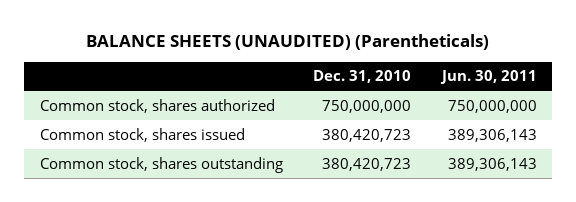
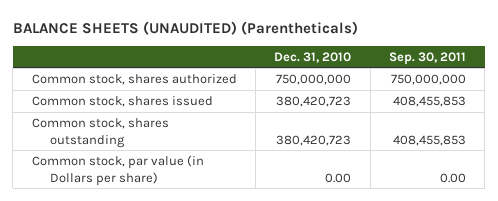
- | Dec. 31, 2010 | Jun. 30, 2011
+ | Dec. 31, 2010 | Sep. 30, 2011
+ Common stock, par value (in Dollars per share) | 0.00 | 0.00

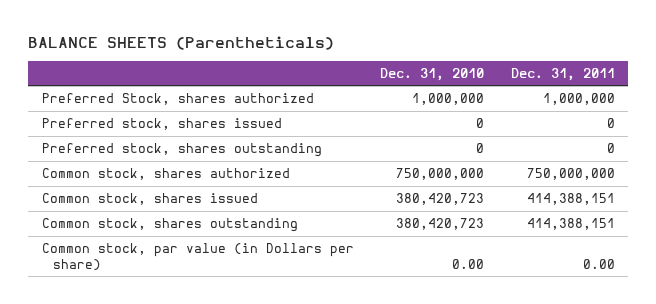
- BALANCE SHEETS (UNAUDITED) (Parentheticals)
+ BALANCE SHEETS (Parentheticals)
- | Dec. 31, 2010 | Sep. 30, 2011
+ | Dec. 31, 2010 | Dec. 31, 2011
+ Preferred Stock, shares authorized | 1,000,000 | 1,000,000
+ Preferred stock, shares issued | 0 | 0
+ Preferred stock, shares outstanding | 0 | 0

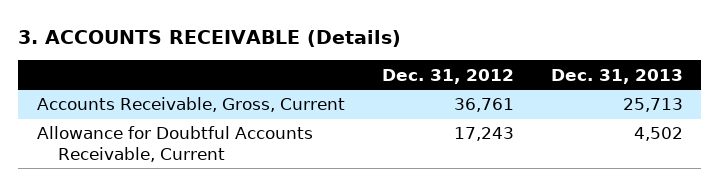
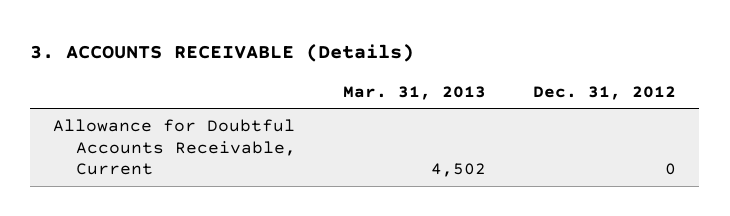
- | Dec. 31, 2012 | Dec. 31, 2013
+ | Mar. 31, 2013 | Dec. 31, 2012
- Accounts Receivable, Gross, Current | 36,761 | 25,713
- Allowance for Doubtful Accounts Receivable, Current | 17,243 | 4,502
+ Allowance for Doubtful Accounts Receivable, Current | 4,502 | 0

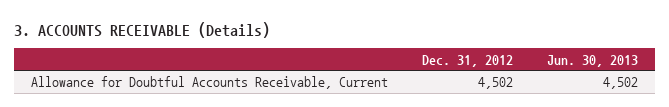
- | Mar. 31, 2013 | Dec. 31, 2012
+ | Dec. 31, 2012 | Jun. 30, 2013
- Allowance for Doubtful Accounts Receivable, Current | 4,502 | 0
+ Allowance for Doubtful Accounts Receivable, Current | 4,502 | 4,502

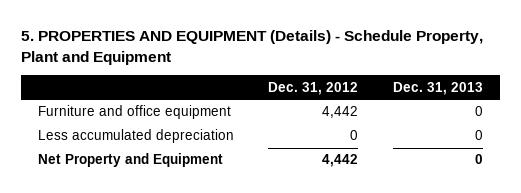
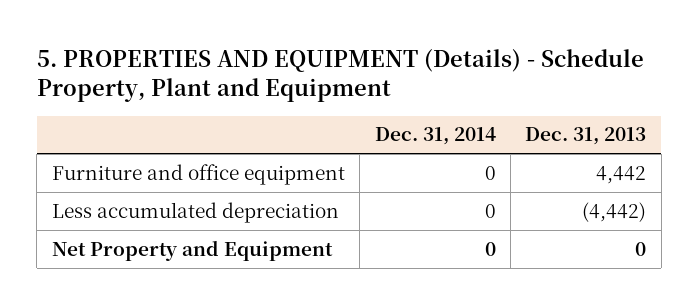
- | Dec. 31, 2012 | Dec. 31, 2013
+ | Dec. 31, 2014 | Dec. 31, 2013
- Furniture and office equipment | 4,442 | 0
- Less accumulated depreciation | 0 | 0
+ Furniture and office equipment | 0 | 4,442
+ Less accumulated depreciation | 0 | (4,442)

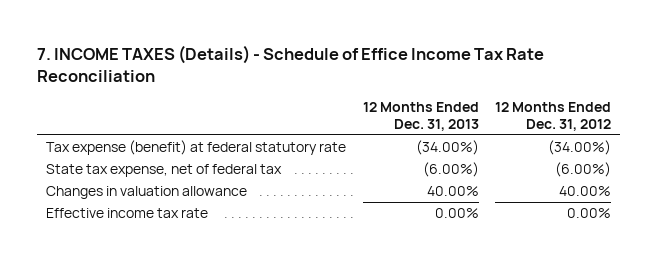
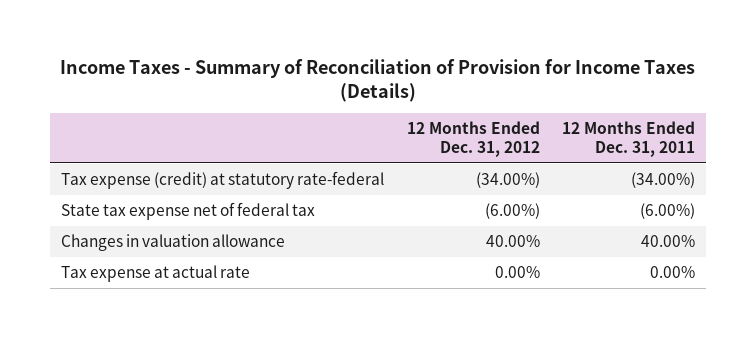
- 7. INCOME TAXES (Details) - Schedule of Effice Income Tax Rate Reconciliation
+ Income Taxes - Summary of Reconciliation of Provision for Income Taxes (Details)
- | 12 Months Ended Dec. 31, 2013 | 12 Months Ended Dec. 31, 2012
+ | 12 Months Ended Dec. 31, 2012 | 12 Months Ended Dec. 31, 2011
- Tax expense (benefit) at federal statutory rate | (34.00%) | (34.00%)
- State tax expense, net of federal tax | (6.00%) | (6.00%)
+ Tax expense (credit) at statutory rate-federal | (34.00%) | (34.00%)
+ State tax expense net of federal tax | (6.00%) | (6.00%)
- Effective income tax rate | 0.00% | 0.00%
+ Tax expense at actual rate | 0.00% | 0.00%

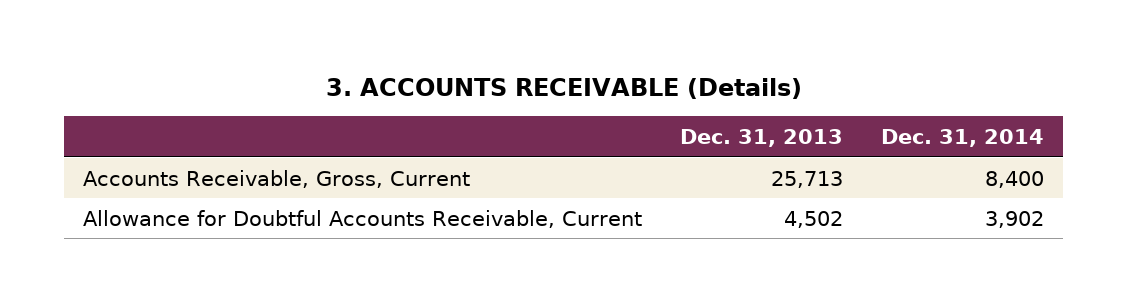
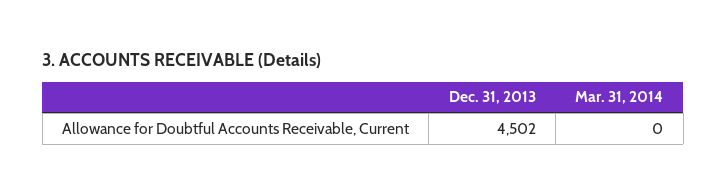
- | Dec. 31, 2013 | Dec. 31, 2014
+ | Dec. 31, 2013 | Mar. 31, 2014
- Accounts Receivable, Gross, Current | 25,713 | 8,400

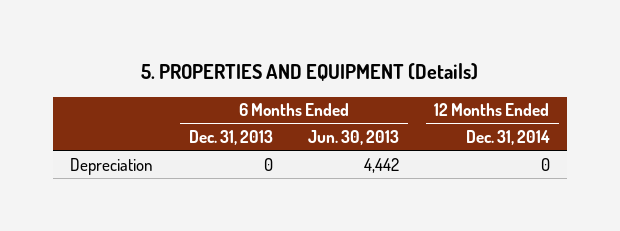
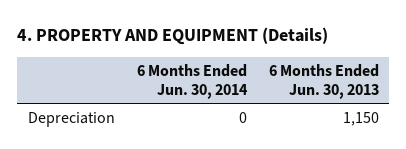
- 5. PROPERTIES AND EQUIPMENT (Details)
+ 4. PROPERTY AND EQUIPMENT (Details)
- | 6 Months Ended Dec. 31, 2013 | 6 Months Ended Jun. 30, 2013 | 12 Months Ended Dec. 31, 2014
+ | 6 Months Ended Jun. 30, 2014 | 6 Months Ended Jun. 30, 2013
- Depreciation | 0 | 4,442 | 0
+ Depreciation | 0 | 1,150

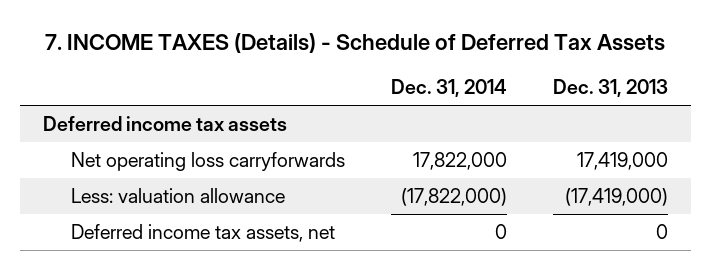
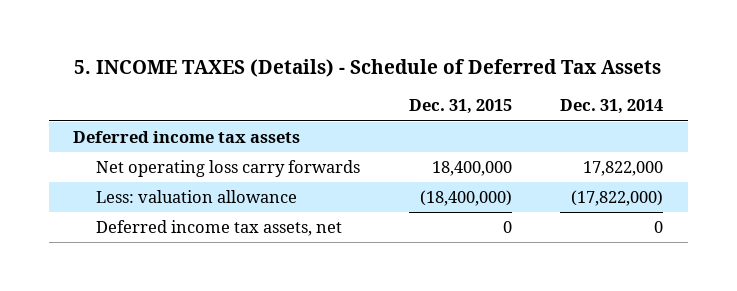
- 7. INCOME TAXES (Details) - Schedule of Deferred Tax Assets
+ 5. INCOME TAXES (Details) - Schedule of Deferred Tax Assets
- | Dec. 31, 2014 | Dec. 31, 2013
+ | Dec. 31, 2015 | Dec. 31, 2014
- Net operating loss carryforwards | 17,822,000 | 17,419,000
+ Net operating loss carry forwards | 18,400,000 | 17,822,000

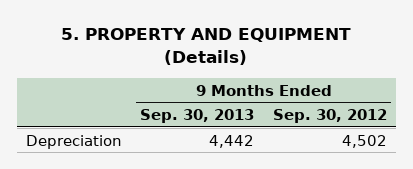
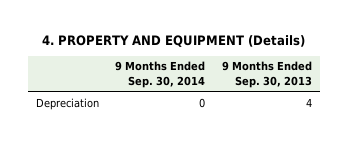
- 5. PROPERTY AND EQUIPMENT (Details)
+ 4. PROPERTY AND EQUIPMENT (Details)
- | 9 Months Ended Sep. 30, 2013 | 9 Months Ended Sep. 30, 2012
+ | 9 Months Ended Sep. 30, 2014 | 9 Months Ended Sep. 30, 2013
- Depreciation | 4,442 | 4,502
+ Depreciation | 0 | 4

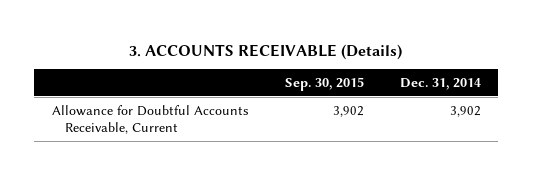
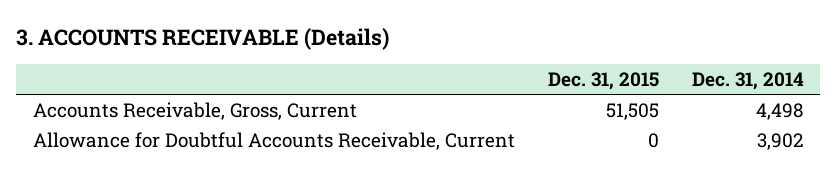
- | Sep. 30, 2015 | Dec. 31, 2014
+ | Dec. 31, 2015 | Dec. 31, 2014
+ Accounts Receivable, Gross, Current | 51,505 | 4,498

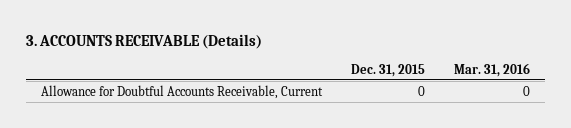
- | Dec. 31, 2015 | Dec. 31, 2014
+ | Dec. 31, 2015 | Mar. 31, 2016
- Accounts Receivable, Gross, Current | 51,505 | 4,498

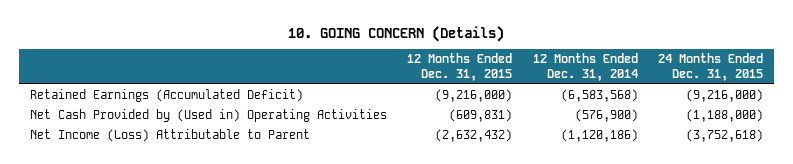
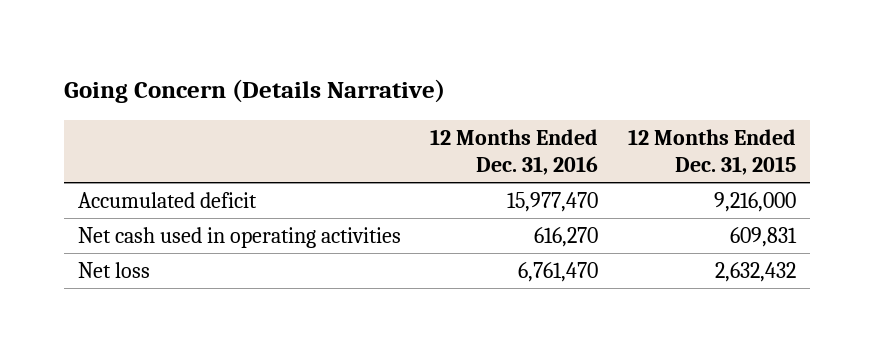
- 10. GOING CONCERN (Details)
+ Going Concern (Details Narrative)
- | 12 Months Ended Dec. 31, 2015 | 12 Months Ended Dec. 31, 2014 | 24 Months Ended Dec. 31, 2015
+ | 12 Months Ended Dec. 31, 2016 | 12 Months Ended Dec. 31, 2015
- Retained Earnings (Accumulated Deficit) | (9,216,000) | (6,583,568) | (9,216,000)
- Net Cash Provided by (Used in) Operating Activities | (609,831) | (576,900) | (1,188,000)
- Net Income (Loss) Attributable to Parent | (2,632,432) | (1,120,186) | (3,752,618)
+ Accumulated deficit | 15,977,470 | 9,216,000
+ Net cash used in operating activities | 616,270 | 609,831
+ Net loss | 6,761,470 | 2,632,432

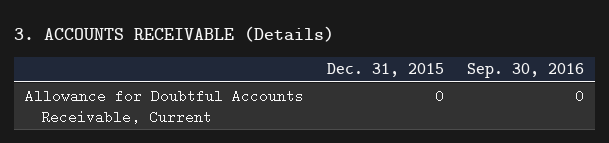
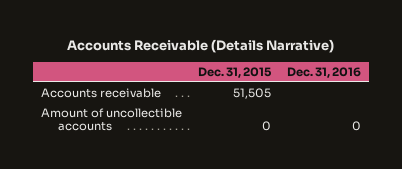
- 3. ACCOUNTS RECEIVABLE (Details)
+ Accounts Receivable (Details Narrative)
- | Dec. 31, 2015 | Sep. 30, 2016
+ | Dec. 31, 2015 | Dec. 31, 2016
- Allowance for Doubtful Accounts Receivable, Current | 0 | 0
+ Accounts receivable | 51,505 |
+ Amount of uncollectible accounts | 0 | 0

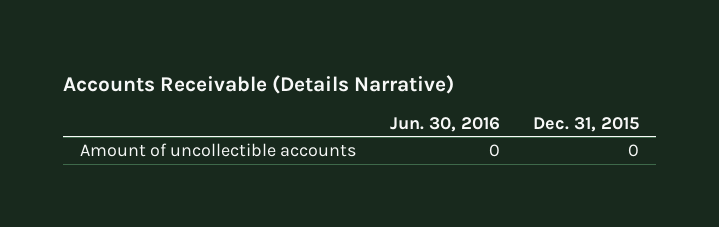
- | Dec. 31, 2015 | Dec. 31, 2016
+ | Jun. 30, 2016 | Dec. 31, 2015
- Accounts receivable | 51,505 |

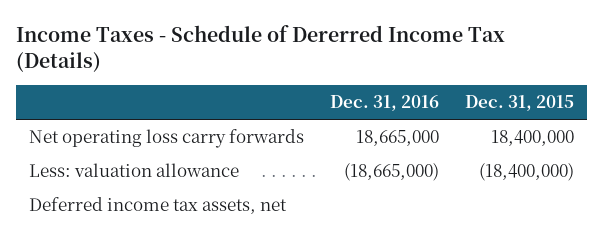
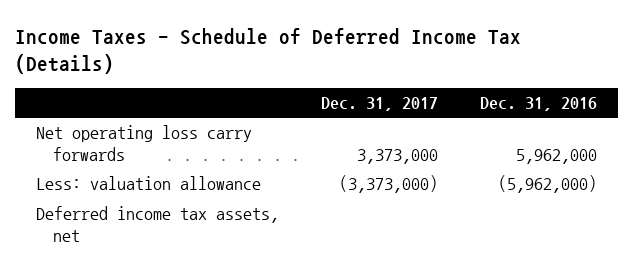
- Income Taxes - Schedule of Dererred Income Tax (Details)
+ Income Taxes - Schedule of Deferred Income Tax (Details)
- | Dec. 31, 2016 | Dec. 31, 2015
+ | Dec. 31, 2017 | Dec. 31, 2016
- Net operating loss carry forwards | 18,665,000 | 18,400,000
- Less: valuation allowance | (18,665,000) | (18,400,000)
+ Net operating loss carry forwards | 3,373,000 | 5,962,000
+ Less: valuation allowance | (3,373,000) | (5,962,000)

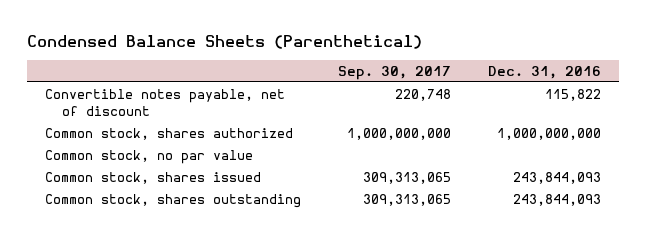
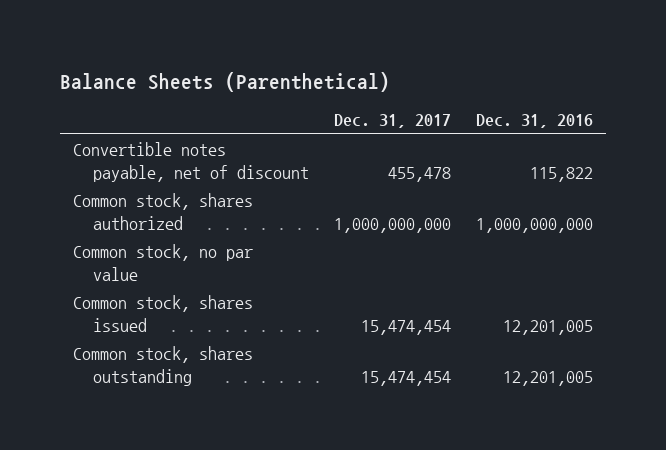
- Condensed Balance Sheets (Parenthetical)
+ Balance Sheets (Parenthetical)
- | Sep. 30, 2017 | Dec. 31, 2016
+ | Dec. 31, 2017 | Dec. 31, 2016
- Common stock, shares issued | 309,313,065 | 243,844,093
- Common stock, shares outstanding | 309,313,065 | 243,844,093
+ Common stock, shares issued | 15,474,454 | 12,201,005
+ Common stock, shares outstanding | 15,474,454 | 12,201,005

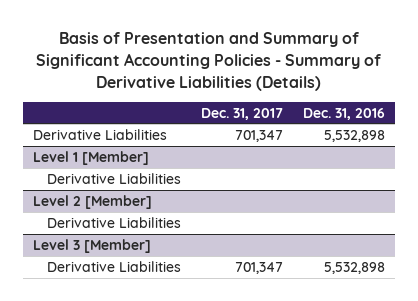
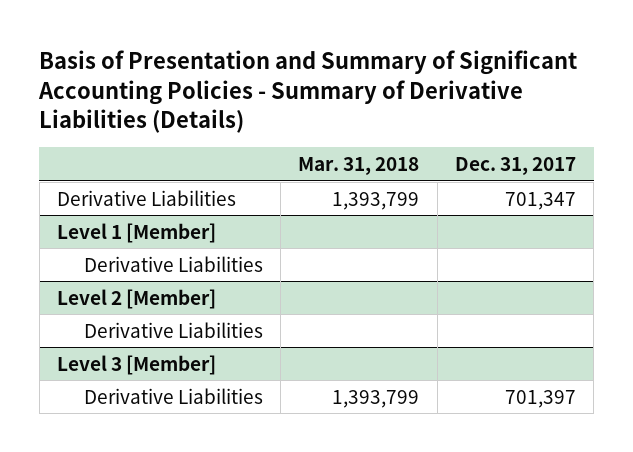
- | Dec. 31, 2017 | Dec. 31, 2016
+ | Mar. 31, 2018 | Dec. 31, 2017
@ Level 3 [Member]
- Derivative Liabilities | 701,347 | 5,532,898
+ Derivative Liabilities | 1,393,799 | 701,397

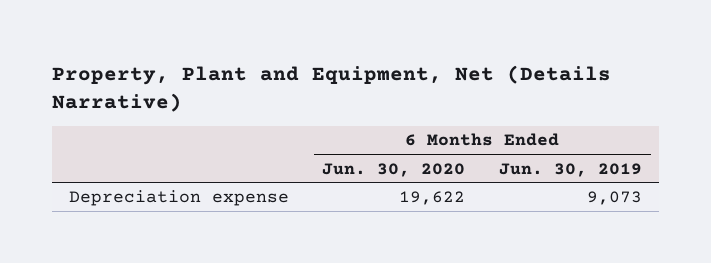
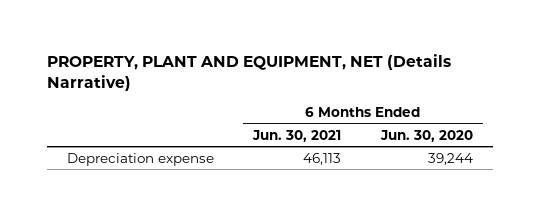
- Property, Plant and Equipment, Net (Details Narrative)
+ PROPERTY, PLANT AND EQUIPMENT, NET (Details Narrative)
- | 6 Months Ended Jun. 30, 2020 | 6 Months Ended Jun. 30, 2019
+ | 6 Months Ended Jun. 30, 2021 | 6 Months Ended Jun. 30, 2020
- Depreciation expense | 19,622 | 9,073
+ Depreciation expense | 46,113 | 39,244

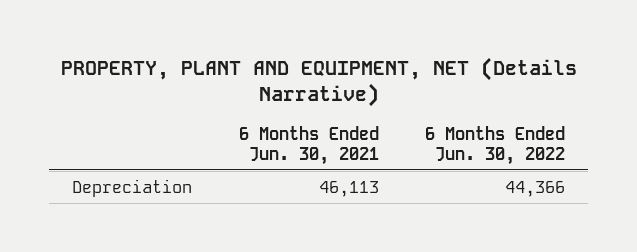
- | 6 Months Ended Jun. 30, 2021 | 6 Months Ended Jun. 30, 2020
+ | 6 Months Ended Jun. 30, 2021 | 6 Months Ended Jun. 30, 2022
- Depreciation expense | 46,113 | 39,244
+ Depreciation | 46,113 | 44,366

